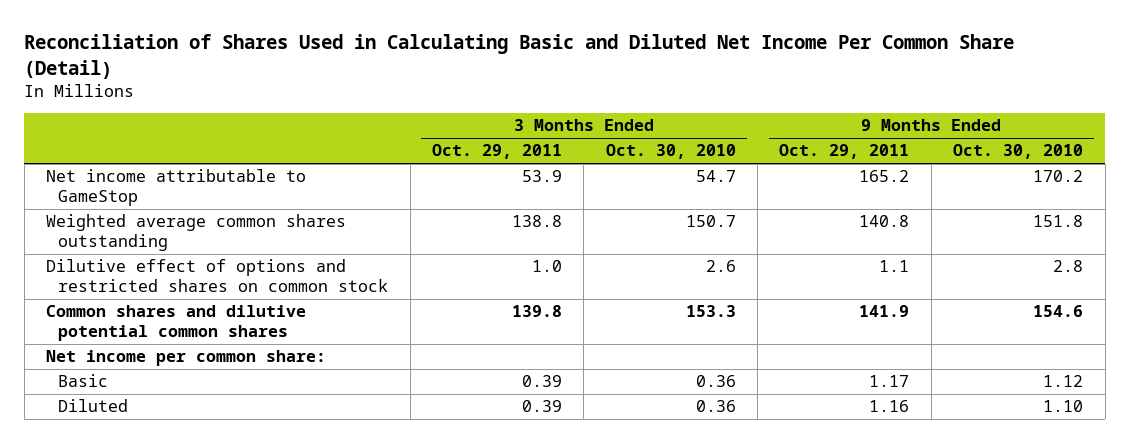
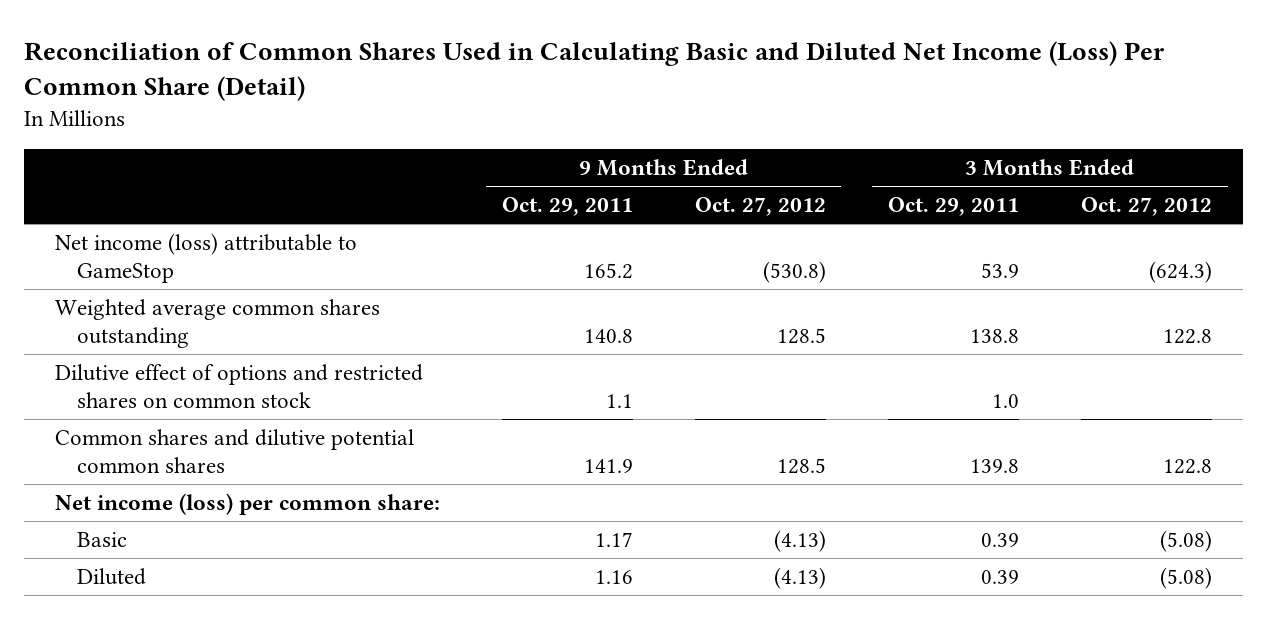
- Reconciliation of Shares Used in Calculating Basic and Diluted Net Income Per Common Share (Detail)
+ Reconciliation of Common Shares Used in Calculating Basic and Diluted Net Income (Loss) Per Common Share (Detail)
- | 3 Months Ended Oct. 29, 2011 | 3 Months Ended Oct. 30, 2010 | 9 Months Ended Oct. 29, 2011 | 9 Months Ended Oct. 30, 2010
+ | 9 Months Ended Oct. 29, 2011 | 9 Months Ended Oct. 27, 2012 | 3 Months Ended Oct. 29, 2011 | 3 Months Ended Oct. 27, 2012
- Net income attributable to GameStop | 53.9 | 54.7 | 165.2 | 170.2
+ Net income (loss) attributable to GameStop | 165.2 | (530.8) | 53.9 | (624.3)
- Net income per common share:
+ Net income (loss) per common share:

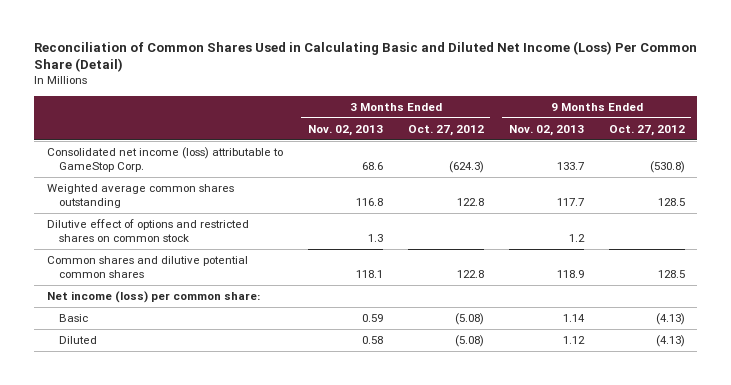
- | 9 Months Ended Oct. 29, 2011 | 9 Months Ended Oct. 27, 2012 | 3 Months Ended Oct. 29, 2011 | 3 Months Ended Oct. 27, 2012
+ | 3 Months Ended Nov. 02, 2013 | 3 Months Ended Oct. 27, 2012 | 9 Months Ended Nov. 02, 2013 | 9 Months Ended Oct. 27, 2012
- Net income (loss) attributable to GameStop | 165.2 | (530.8) | 53.9 | (624.3)
+ Consolidated net income (loss) attributable to GameStop Corp. | 68.6 | (624.3) | 133.7 | (530.8)

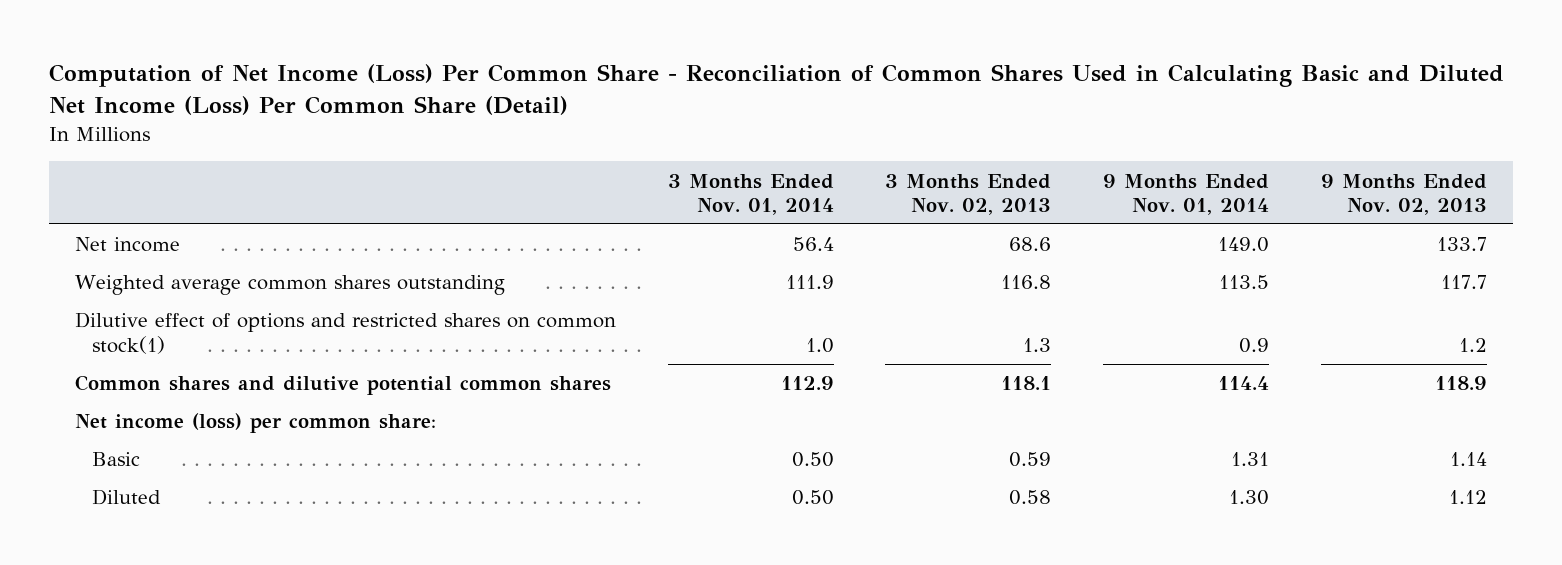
- Reconciliation of Common Shares Used in Calculating Basic and Diluted Net Income (Loss) Per Common Share (Detail)
+ Computation of Net Income (Loss) Per Common Share - Reconciliation of Common Shares Used in Calculating Basic and Diluted Net Income (Loss) Per Common Share (Detail)
- | 3 Months Ended Nov. 02, 2013 | 3 Months Ended Oct. 27, 2012 | 9 Months Ended Nov. 02, 2013 | 9 Months Ended Oct. 27, 2012
+ | 3 Months Ended Nov. 01, 2014 | 3 Months Ended Nov. 02, 2013 | 9 Months Ended Nov. 01, 2014 | 9 Months Ended Nov. 02, 2013
- Consolidated net income (loss) attributable to GameStop Corp. | 68.6 | (624.3) | 133.7 | (530.8)
+ Net income | 56.4 | 68.6 | 149.0 | 133.7
- Dilutive effect of options and restricted shares on common stock | 1.3 | | 1.2 |
+ Dilutive effect of options and restricted shares on common stock(1) | 1.0 | 1.3 | 0.9 | 1.2

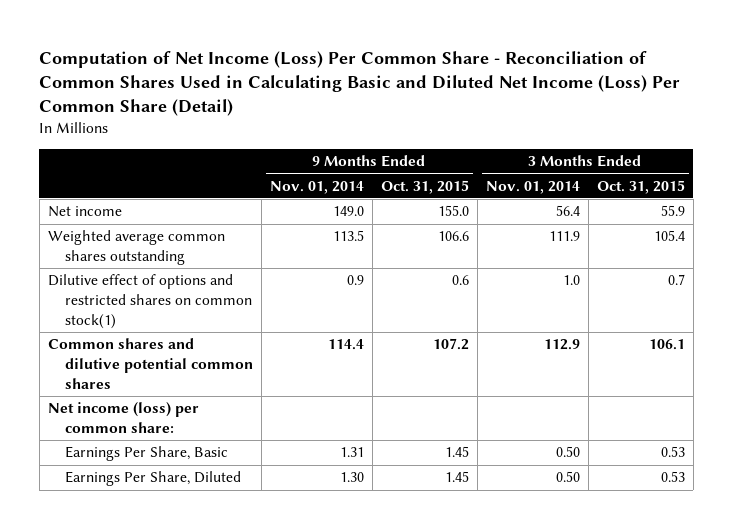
- | 3 Months Ended Nov. 01, 2014 | 3 Months Ended Nov. 02, 2013 | 9 Months Ended Nov. 01, 2014 | 9 Months Ended Nov. 02, 2013
+ | 9 Months Ended Nov. 01, 2014 | 9 Months Ended Oct. 31, 2015 | 3 Months Ended Nov. 01, 2014 | 3 Months Ended Oct. 31, 2015
- Basic | 0.50 | 0.59 | 1.31 | 1.14
- Diluted | 0.50 | 0.58 | 1.30 | 1.12
+ Earnings Per Share, Basic | 1.31 | 1.45 | 0.50 | 0.53
+ Earnings Per Share, Diluted | 1.30 | 1.45 | 0.50 | 0.53

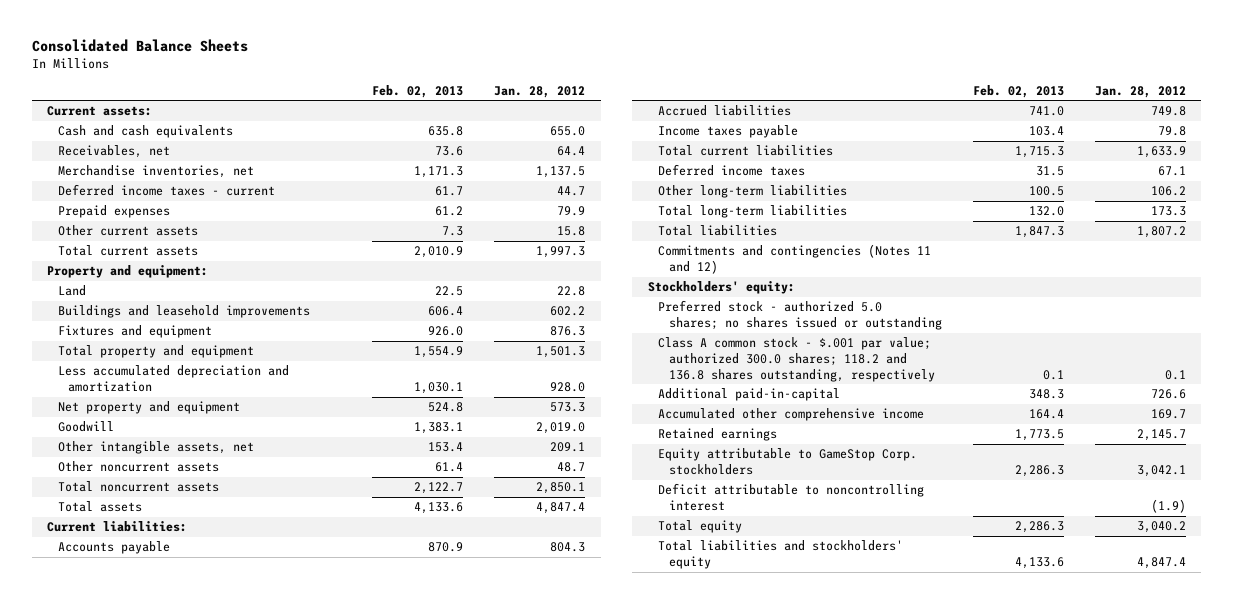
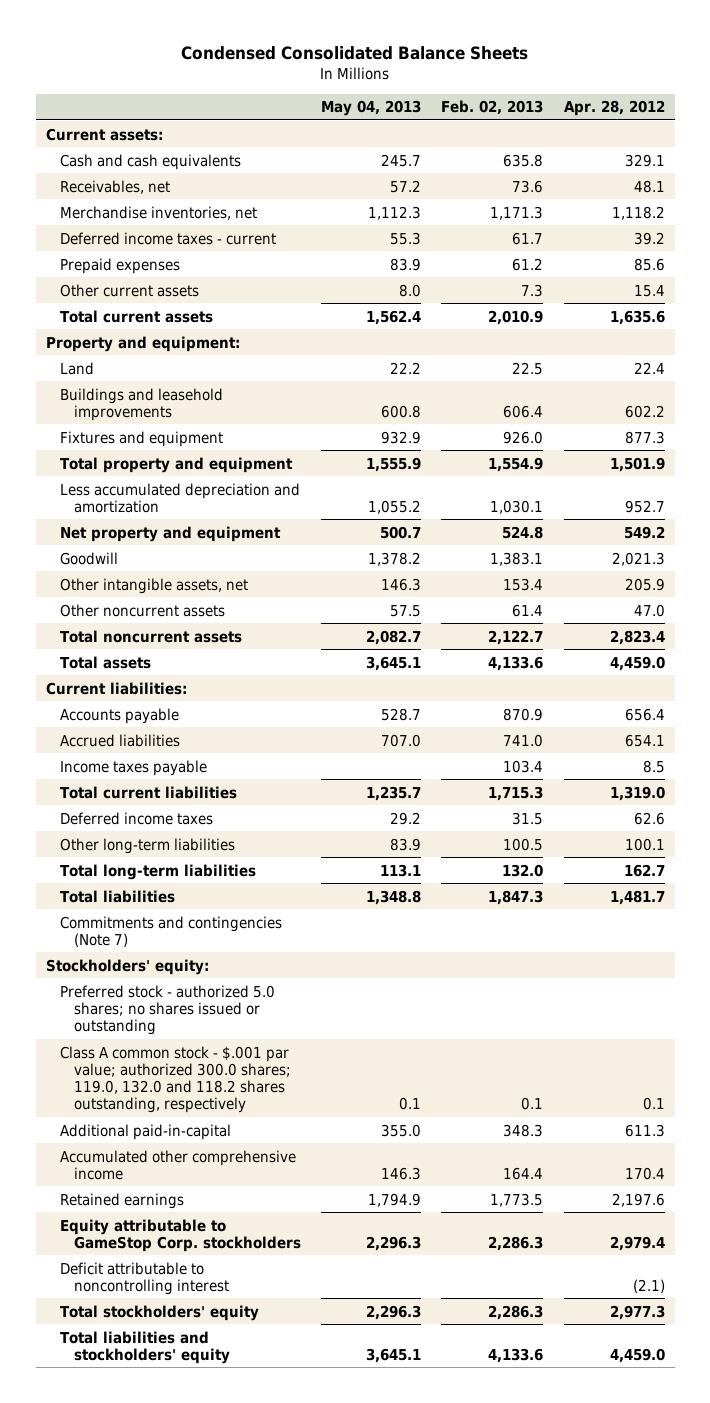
- Consolidated Balance Sheets
+ Condensed Consolidated Balance Sheets
- | Feb. 02, 2013 | Jan. 28, 2012
+ | May 04, 2013 | Feb. 02, 2013 | Apr. 28, 2012
- Commitments and contingencies (Notes 11 and 12)
+ Commitments and contingencies (Note 7)
- Class A common stock - $.001 par value; authorized 300.0 shares; 118.2 and 136.8 shares outstanding, respectively | 0.1 | 0.1
+ Class A common stock - $.001 par value; authorized 300.0 shares; 119.0, 132.0 and 118.2 shares outstanding, respectively | 0.1 | 0.1 | 0.1
- Total equity | 2,286.3 | 3,040.2
+ Total stockholders' equity | 2,296.3 | 2,286.3 | 2,977.3

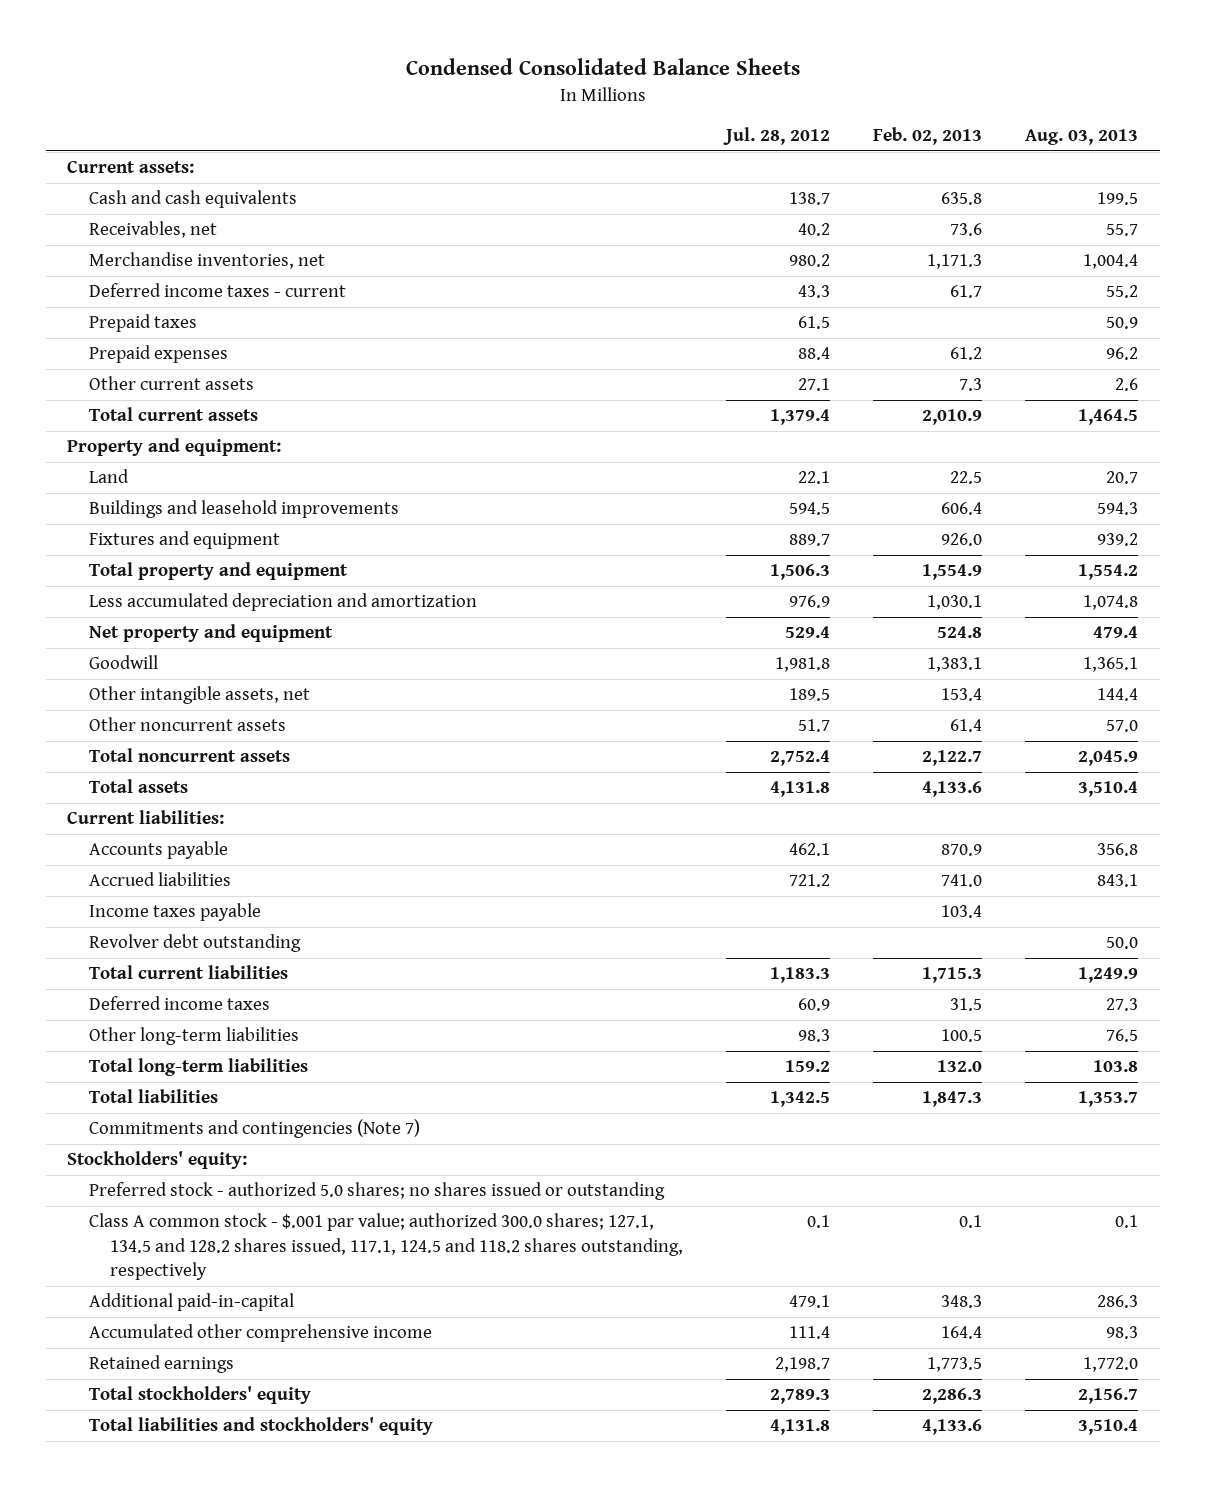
- | May 04, 2013 | Feb. 02, 2013 | Apr. 28, 2012
+ | Jul. 28, 2012 | Feb. 02, 2013 | Aug. 03, 2013
+ Prepaid taxes | 61.5 | | 50.9
+ Revolver debt outstanding | | | 50.0
- Class A common stock - $.001 par value; authorized 300.0 shares; 119.0, 132.0 and 118.2 shares outstanding, respectively | 0.1 | 0.1 | 0.1
+ Class A common stock - $.001 par value; authorized 300.0 shares; 127.1, 134.5 and 128.2 shares issued, 117.1, 124.5 and 118.2 shares outstanding, respectively | 0.1 | 0.1 | 0.1
- Equity attributable to GameStop Corp. stockholders | 2,296.3 | 2,286.3 | 2,979.4
- Deficit attributable to noncontrolling interest | | | (2.1)

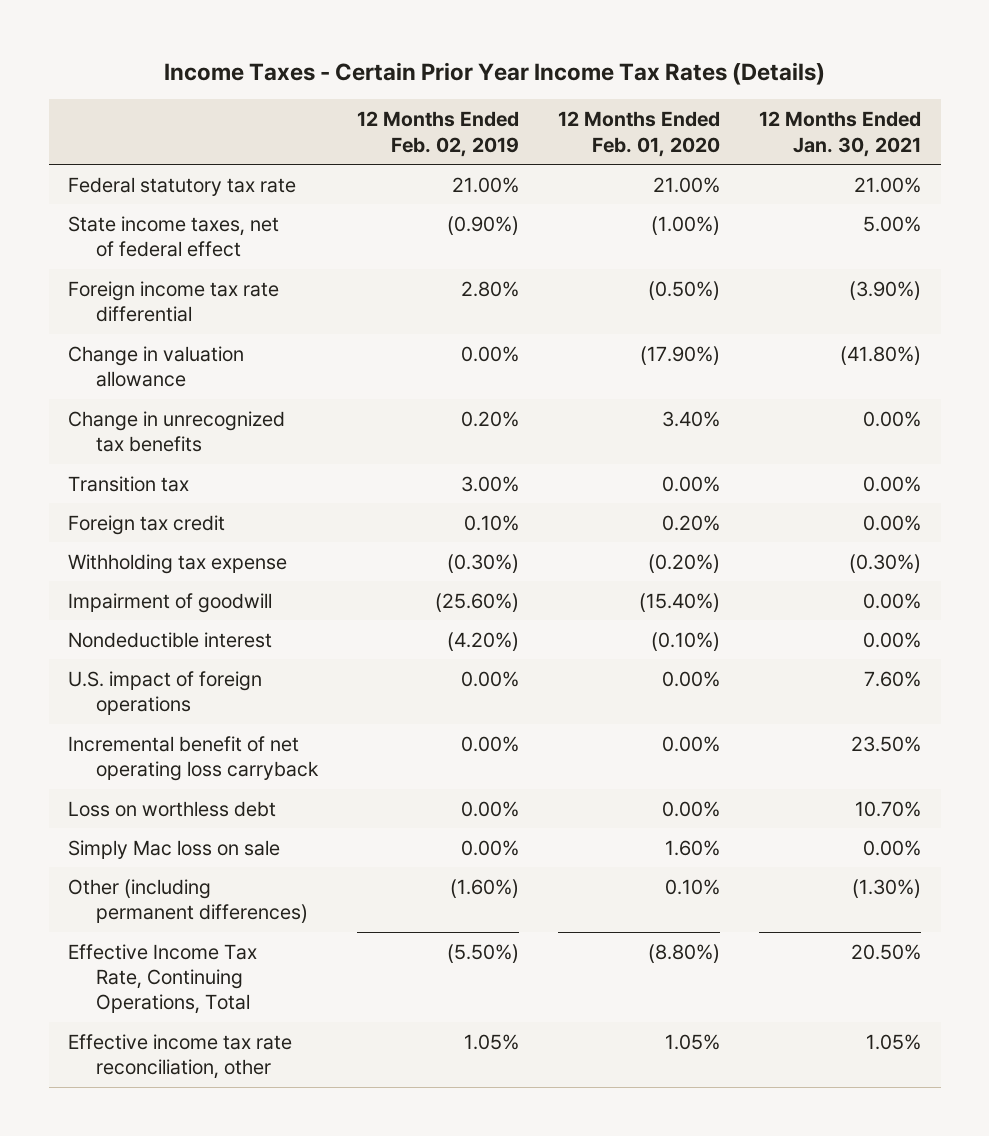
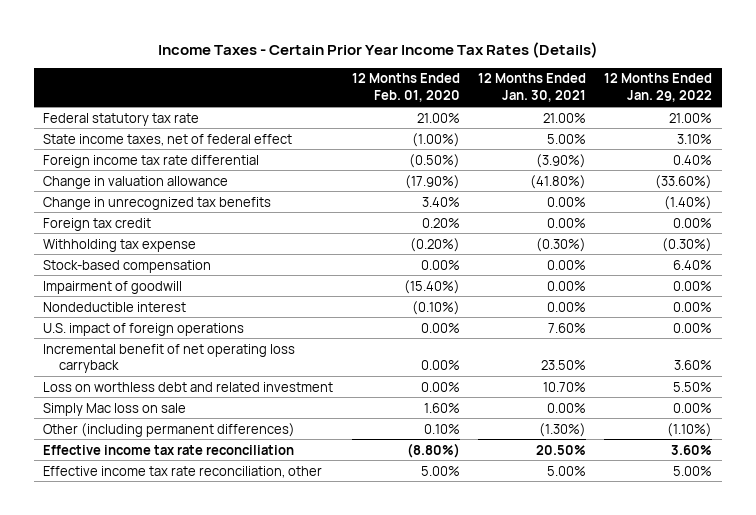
- | 12 Months Ended Feb. 02, 2019 | 12 Months Ended Feb. 01, 2020 | 12 Months Ended Jan. 30, 2021
+ | 12 Months Ended Feb. 01, 2020 | 12 Months Ended Jan. 30, 2021 | 12 Months Ended Jan. 29, 2022
- Transition tax | 3.00% | 0.00% | 0.00%
+ Stock-based compensation | 0.00% | 0.00% | 6.40%
- Loss on worthless debt | 0.00% | 0.00% | 10.70%
+ Loss on worthless debt and related investment | 0.00% | 10.70% | 5.50%
- Effective Income Tax Rate, Continuing Operations, Total | (5.50%) | (8.80%) | 20.50%
- Effective income tax rate reconciliation, other | 1.05% | 1.05% | 1.05%
+ Effective income tax rate reconciliation | (8.80%) | 20.50% | 3.60%
+ Effective income tax rate reconciliation, other | 5.00% | 5.00% | 5.00%

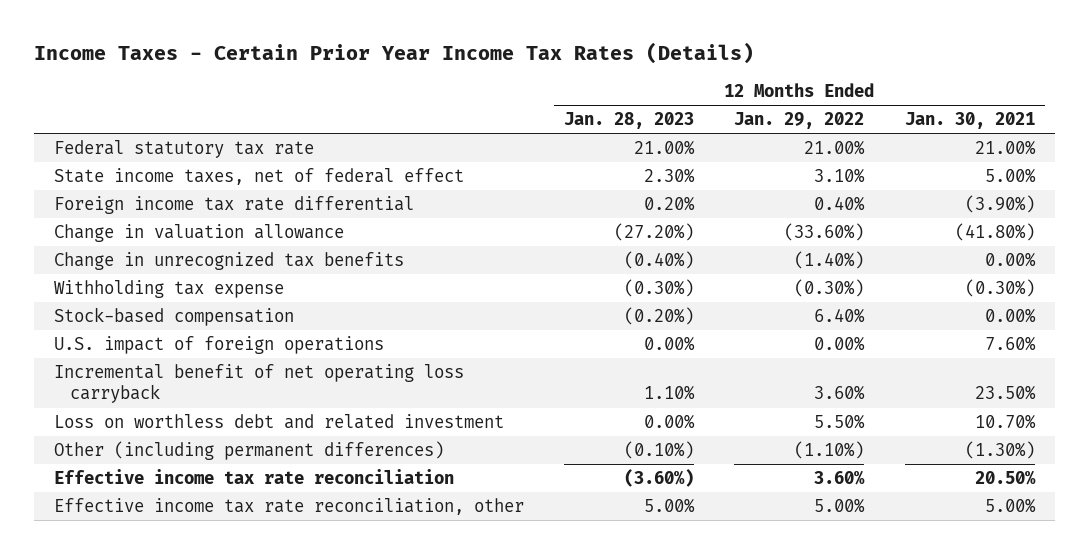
- | 12 Months Ended Feb. 01, 2020 | 12 Months Ended Jan. 30, 2021 | 12 Months Ended Jan. 29, 2022
+ | 12 Months Ended Jan. 28, 2023 | 12 Months Ended Jan. 29, 2022 | 12 Months Ended Jan. 30, 2021
- Foreign tax credit | 0.20% | 0.00% | 0.00%
- Impairment of goodwill | (15.40%) | 0.00% | 0.00%
- Nondeductible interest | (0.10%) | 0.00% | 0.00%
- Simply Mac loss on sale | 1.60% | 0.00% | 0.00%

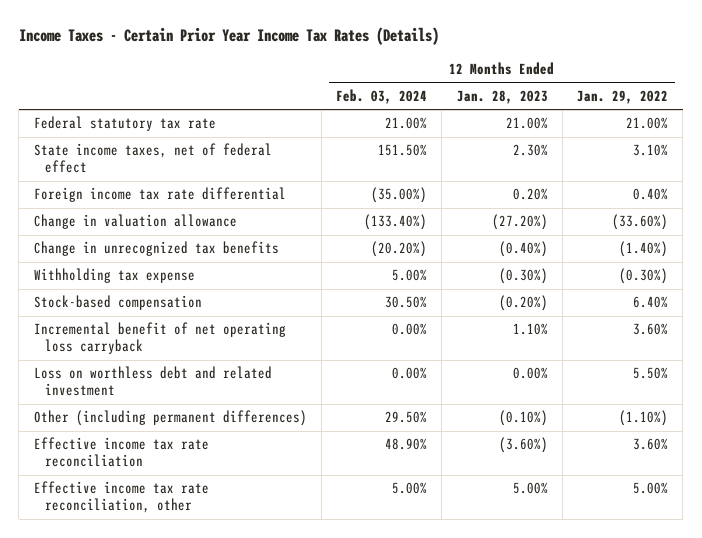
- | 12 Months Ended Jan. 28, 2023 | 12 Months Ended Jan. 29, 2022 | 12 Months Ended Jan. 30, 2021
+ | 12 Months Ended Feb. 03, 2024 | 12 Months Ended Jan. 28, 2023 | 12 Months Ended Jan. 29, 2022
- U.S. impact of foreign operations | 0.00% | 0.00% | 7.60%

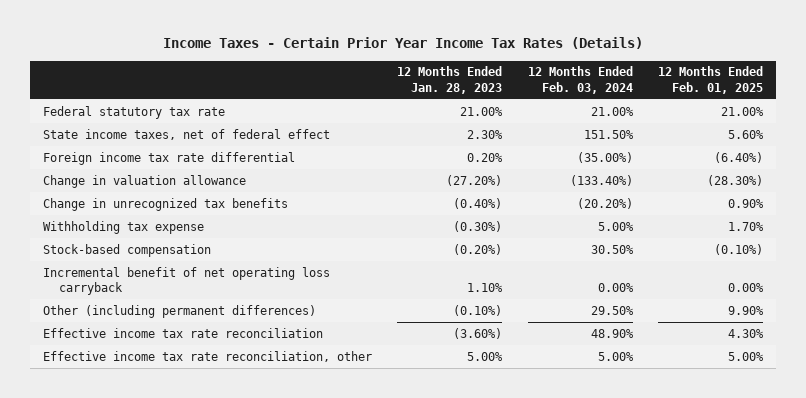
- | 12 Months Ended Feb. 03, 2024 | 12 Months Ended Jan. 28, 2023 | 12 Months Ended Jan. 29, 2022
+ | 12 Months Ended Jan. 28, 2023 | 12 Months Ended Feb. 03, 2024 | 12 Months Ended Feb. 01, 2025
- Loss on worthless debt and related investment | 0.00% | 0.00% | 5.50%

